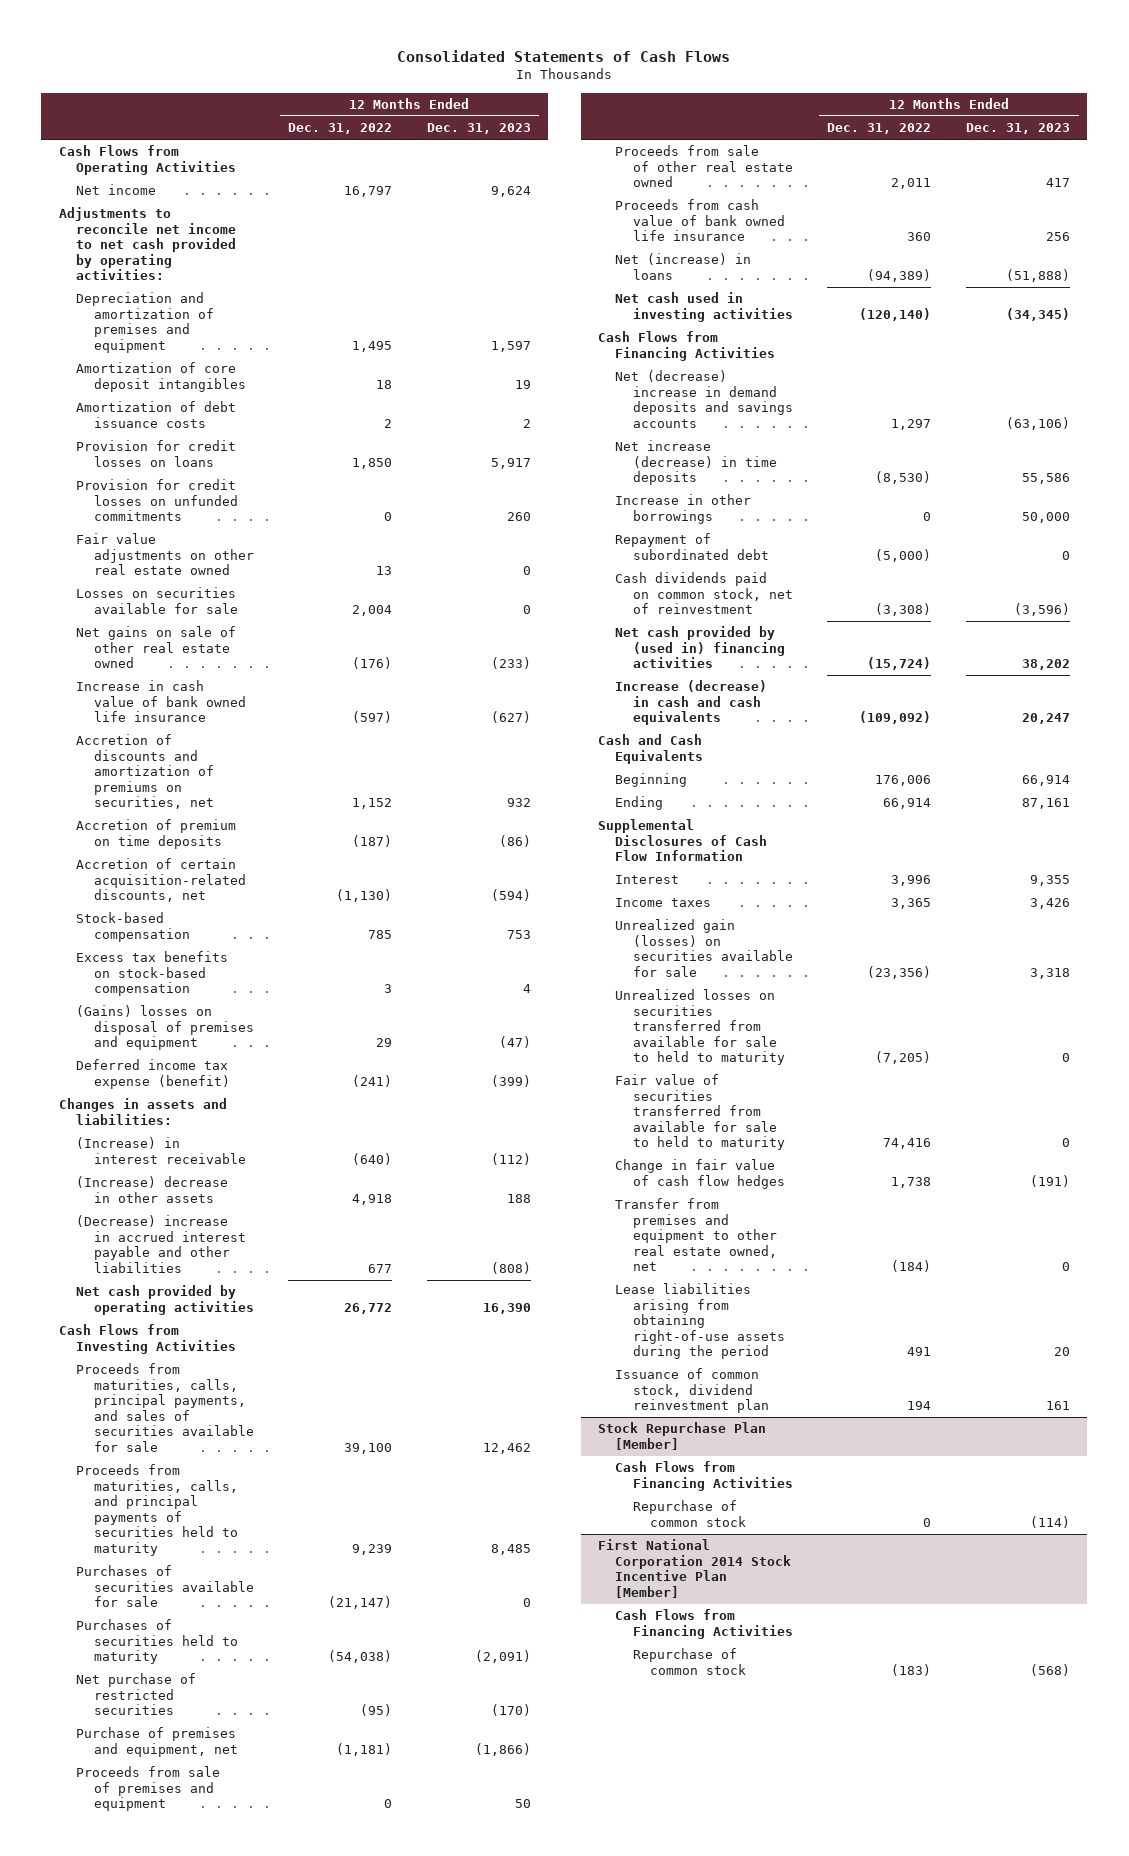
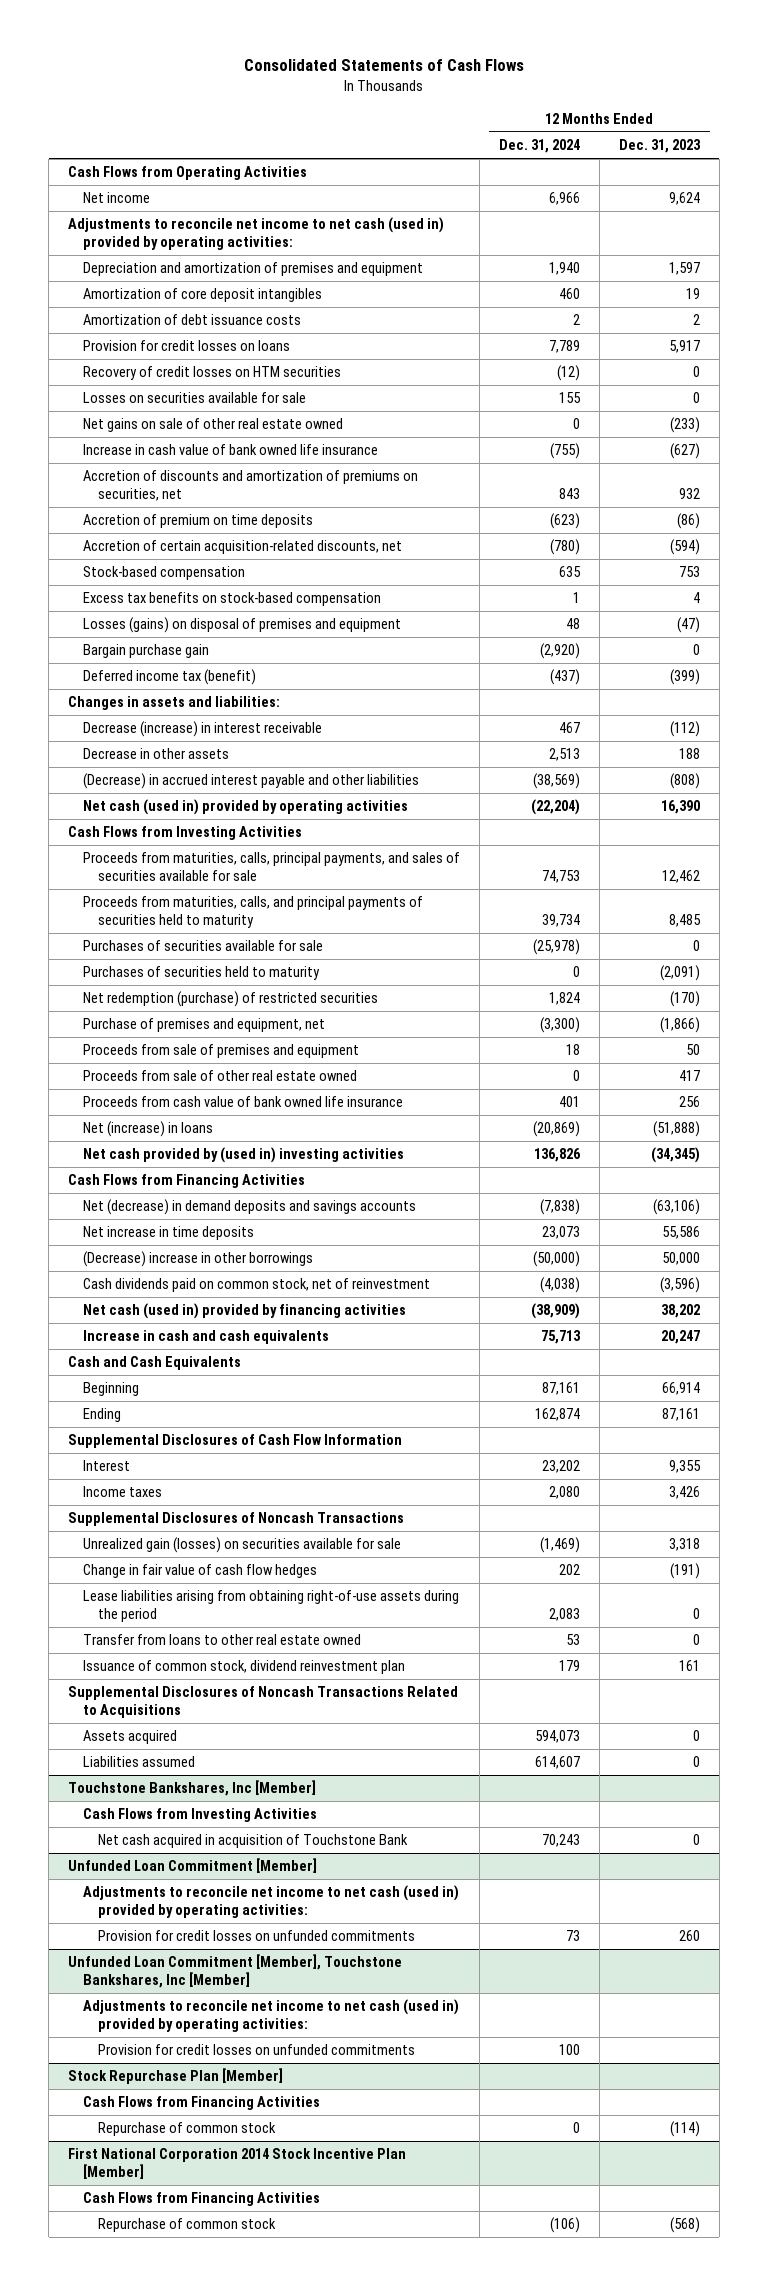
- | 12 Months Ended Dec. 31, 2022 | 12 Months Ended Dec. 31, 2023
+ | 12 Months Ended Dec. 31, 2024 | 12 Months Ended Dec. 31, 2023
- Adjustments to reconcile net income to net cash provided by operating activities:
+ Adjustments to reconcile net income to net cash (used in) provided by operating activities:
- Provision for credit losses on unfunded commitments | 0 | 260
- Fair value adjustments on other real estate owned | 13 | 0
+ Recovery of credit losses on HTM securities | (12) | 0
- (Gains) losses on disposal of premises and equipment | 29 | (47)
- Deferred income tax expense (benefit) | (241) | (399)
+ Losses (gains) on disposal of premises and equipment | 48 | (47)
+ Bargain purchase gain | (2,920) | 0
+ Deferred income tax (benefit) | (437) | (399)
- (Increase) in interest receivable | (640) | (112)
- (Increase) decrease in other assets | 4,918 | 188
- (Decrease) increase in accrued interest payable and other liabilities | 677 | (808)
- Net cash provided by operating activities | 26,772 | 16,390
+ Decrease (increase) in interest receivable | 467 | (112)
+ Decrease in other assets | 2,513 | 188
+ (Decrease) in accrued interest payable and other liabilities | (38,569) | (808)
+ Net cash (used in) provided by operating activities | (22,204) | 16,390
- Net purchase of restricted securities | (95) | (170)
+ Net redemption (purchase) of restricted securities | 1,824 | (170)
- Net cash used in investing activities | (120,140) | (34,345)
+ Net cash provided by (used in) investing activities | 136,826 | (34,345)
- Net (decrease) increase in demand deposits and savings accounts | 1,297 | (63,106)
- Net increase (decrease) in time deposits | (8,530) | 55,586
- Increase in other borrowings | 0 | 50,000
- Repayment of subordinated debt | (5,000) | 0
+ Net (decrease) in demand deposits and savings accounts | (7,838) | (63,106)
+ Net increase in time deposits | 23,073 | 55,586
+ (Decrease) increase in other borrowings | (50,000) | 50,000
- Net cash provided by (used in) financing activities | (15,724) | 38,202
- Increase (decrease) in cash and cash equivalents | (109,092) | 20,247
+ Net cash (used in) provided by financing activities | (38,909) | 38,202
+ Increase in cash and cash equivalents | 75,713 | 20,247
+ Supplemental Disclosures of Noncash Transactions
- Unrealized losses on securities transferred from available for sale to held to maturity | (7,205) | 0
- Fair value of securities transferred from available for sale to held to maturity | 74,416 | 0
- Transfer from premises and equipment to other real estate owned, net | (184) | 0
- Lease liabilities arising from obtaining right-of-use assets during the period | 491 | 20
+ Lease liabilities arising from obtaining right-of-use assets during the period | 2,083 | 0
+ Transfer from loans to other real estate owned | 53 | 0
+ Supplemental Disclosures of Noncash Transactions Related to Acquisitions
+ Assets acquired | 594,073 | 0
+ Liabilities assumed | 614,607 | 0
+ Touchstone Bankshares, Inc [Member]
+ Cash Flows from Investing Activities
+ Net cash acquired in acquisition of Touchstone Bank | 70,243 | 0
+ Unfunded Loan Commitment [Member]
+ Adjustments to reconcile net income to net cash (used in) provided by operating activities:
+ Provision for credit losses on unfunded commitments | 73 | 260
+ Unfunded Loan Commitment [Member], Touchstone Bankshares, Inc [Member]
+ Adjustments to reconcile net income to net cash (used in) provided by operating activities:
+ Provision for credit losses on unfunded commitments | 100 |

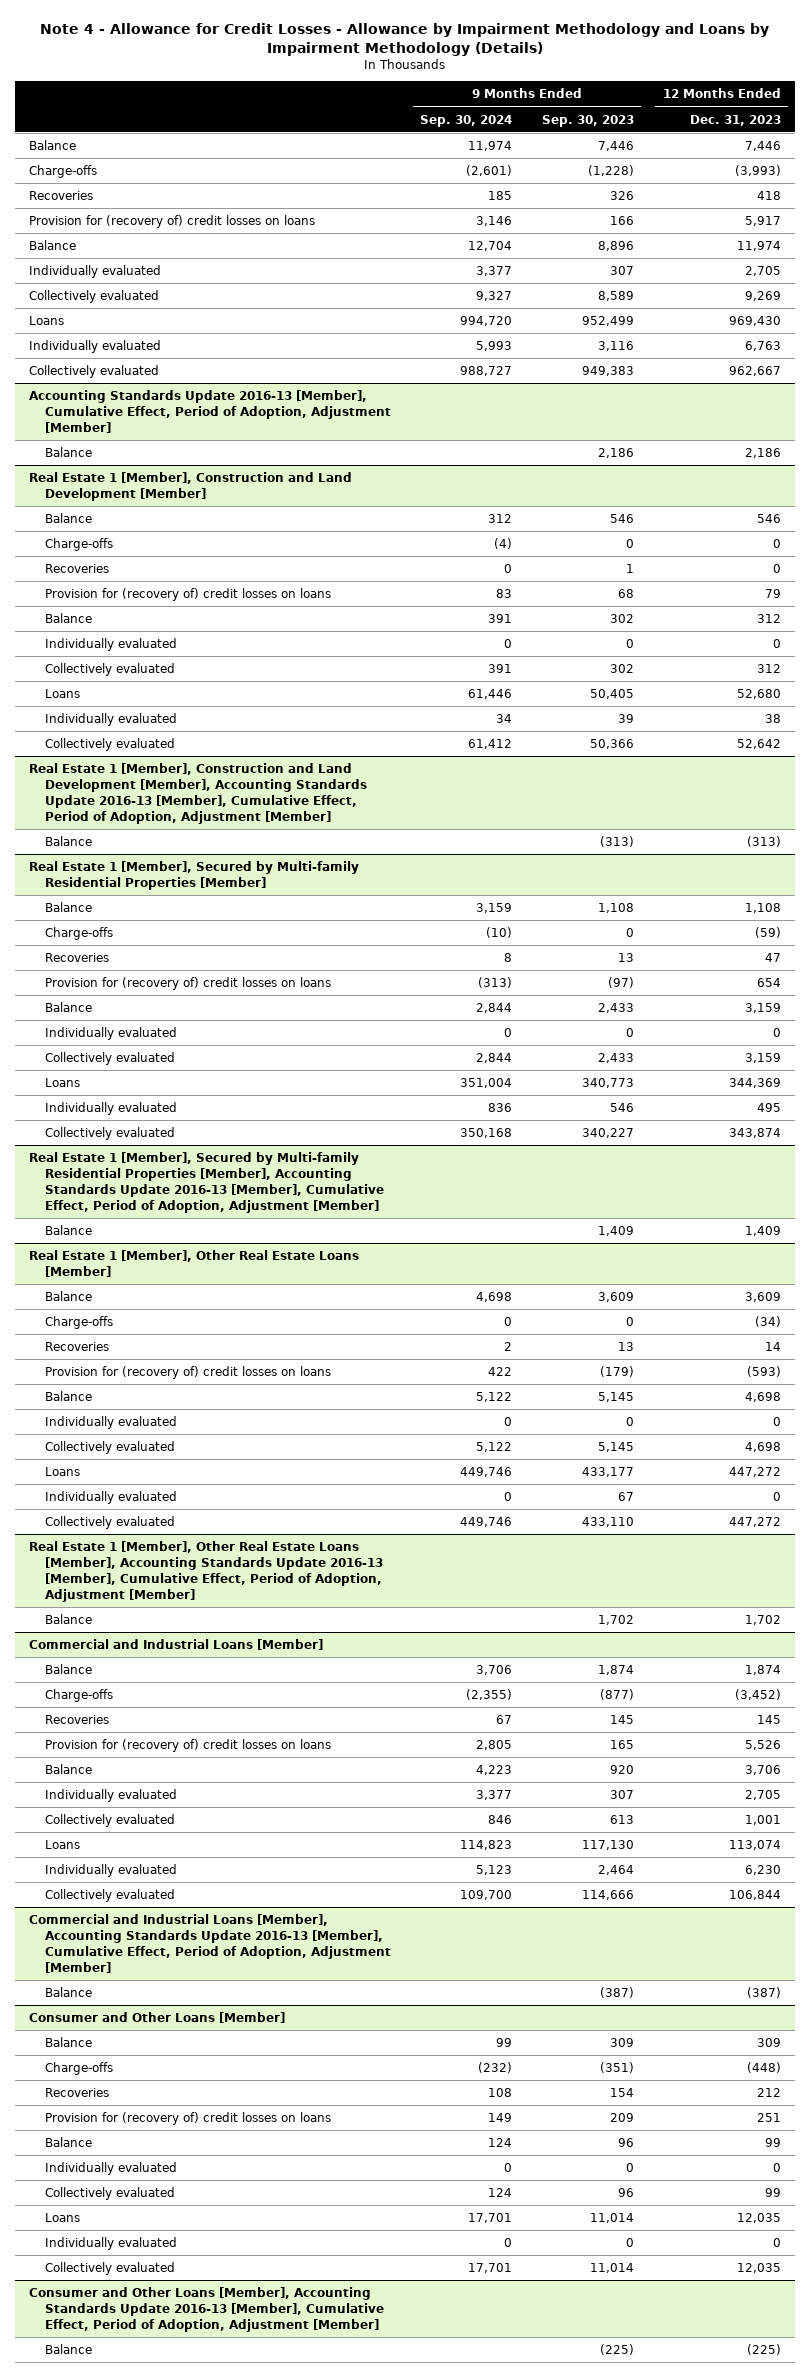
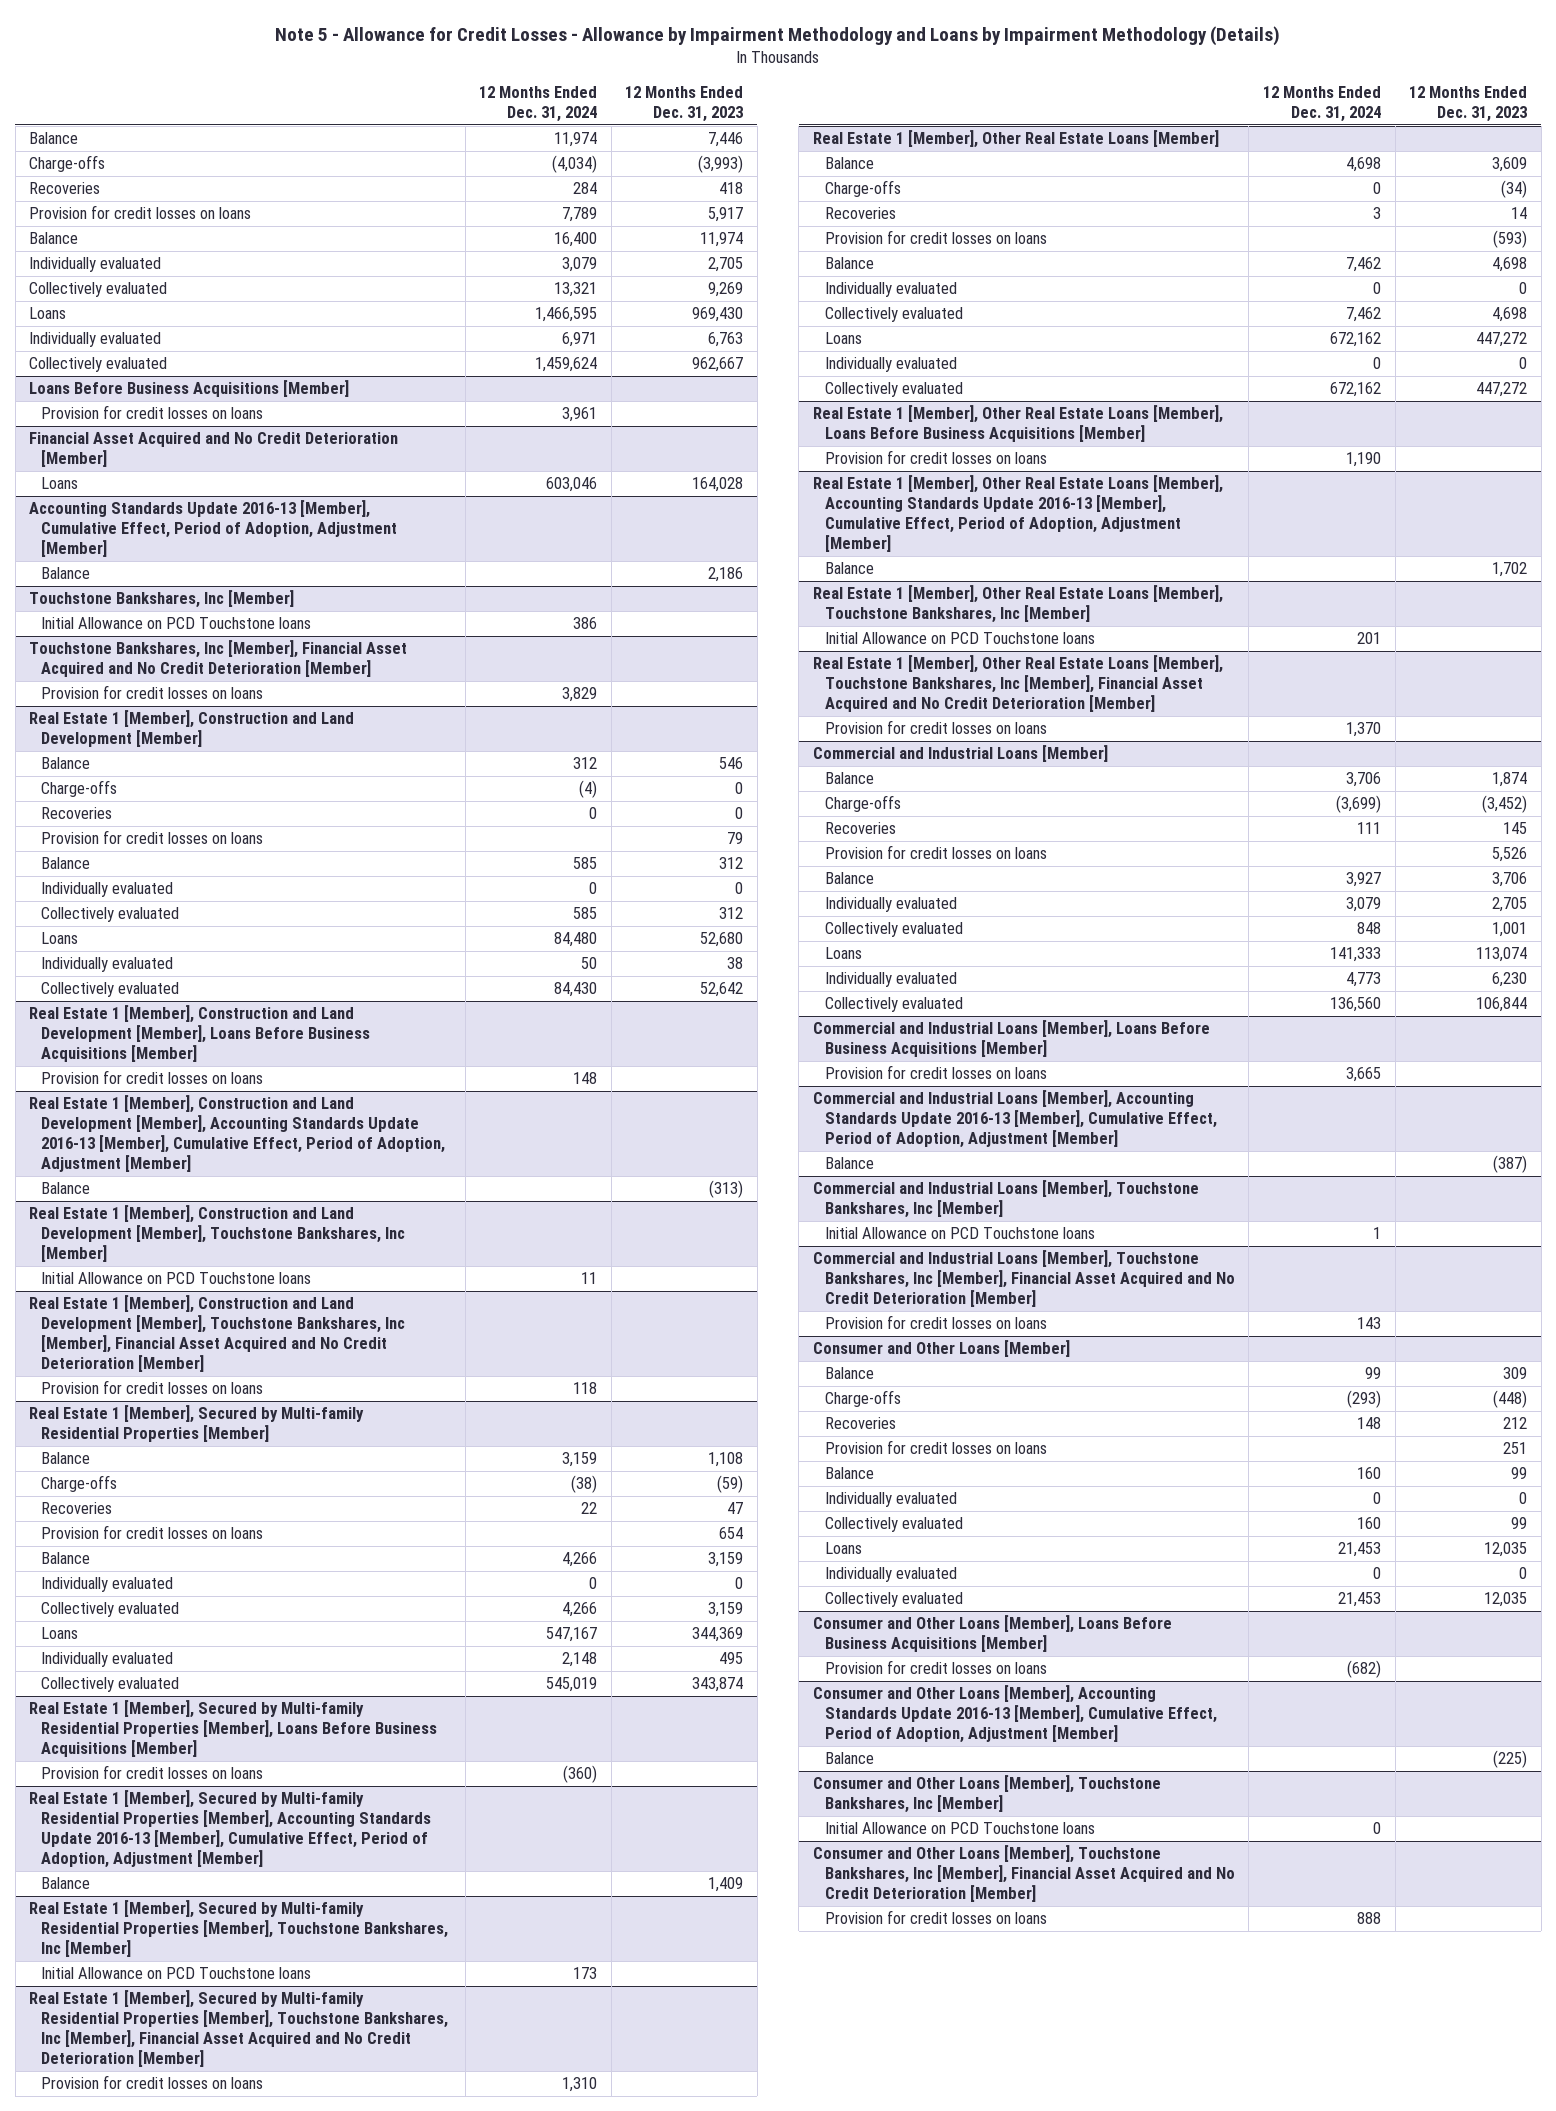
- Note 4 - Allowance for Credit Losses - Allowance by Impairment Methodology and Loans by Impairment Methodology (Details)
+ Note 5 - Allowance for Credit Losses - Allowance by Impairment Methodology and Loans by Impairment Methodology (Details)
- | 9 Months Ended Sep. 30, 2024 | 9 Months Ended Sep. 30, 2023 | 12 Months Ended Dec. 31, 2023
+ | 12 Months Ended Dec. 31, 2024 | 12 Months Ended Dec. 31, 2023
- Provision for (recovery of) credit losses on loans | 3,146 | 166 | 5,917
+ Provision for credit losses on loans | 7,789 | 5,917
+ Loans Before Business Acquisitions [Member]
+ Provision for credit losses on loans | 3,961 |
+ Financial Asset Acquired and No Credit Deterioration [Member]
+ Loans | 603,046 | 164,028
+ Touchstone Bankshares, Inc [Member]
+ Initial Allowance on PCD Touchstone loans | 386 |
+ Touchstone Bankshares, Inc [Member], Financial Asset Acquired and No Credit Deterioration [Member]
+ Provision for credit losses on loans | 3,829 |
@ Real Estate 1 [Member], Construction and Land Development [Member]
- Provision for (recovery of) credit losses on loans | 83 | 68 | 79
+ Provision for credit losses on loans | | 79
+ Real Estate 1 [Member], Construction and Land Development [Member], Loans Before Business Acquisitions [Member]
+ Provision for credit losses on loans | 148 |
+ Real Estate 1 [Member], Construction and Land Development [Member], Touchstone Bankshares, Inc [Member]
+ Initial Allowance on PCD Touchstone loans | 11 |
+ Real Estate 1 [Member], Construction and Land Development [Member], Touchstone Bankshares, Inc [Member], Financial Asset Acquired and No Credit Deterioration [Member]
+ Provision for credit losses on loans | 118 |
@ Real Estate 1 [Member], Secured by Multi-family Residential Properties [Member]
- Provision for (recovery of) credit losses on loans | (313) | (97) | 654
+ Provision for credit losses on loans | | 654
+ Real Estate 1 [Member], Secured by Multi-family Residential Properties [Member], Loans Before Business Acquisitions [Member]
+ Provision for credit losses on loans | (360) |
+ Real Estate 1 [Member], Secured by Multi-family Residential Properties [Member], Touchstone Bankshares, Inc [Member]
+ Initial Allowance on PCD Touchstone loans | 173 |
+ Real Estate 1 [Member], Secured by Multi-family Residential Properties [Member], Touchstone Bankshares, Inc [Member], Financial Asset Acquired and No Credit Deterioration [Member]
+ Provision for credit losses on loans | 1,310 |
@ Real Estate 1 [Member], Other Real Estate Loans [Member]
- Provision for (recovery of) credit losses on loans | 422 | (179) | (593)
+ Provision for credit losses on loans | | (593)
+ Real Estate 1 [Member], Other Real Estate Loans [Member], Loans Before Business Acquisitions [Member]
+ Provision for credit losses on loans | 1,190 |
+ Real Estate 1 [Member], Other Real Estate Loans [Member], Touchstone Bankshares, Inc [Member]
+ Initial Allowance on PCD Touchstone loans | 201 |
+ Real Estate 1 [Member], Other Real Estate Loans [Member], Touchstone Bankshares, Inc [Member], Financial Asset Acquired and No Credit Deterioration [Member]
+ Provision for credit losses on loans | 1,370 |
@ Commercial and Industrial Loans [Member]
- Provision for (recovery of) credit losses on loans | 2,805 | 165 | 5,526
+ Provision for credit losses on loans | | 5,526
+ Commercial and Industrial Loans [Member], Loans Before Business Acquisitions [Member]
+ Provision for credit losses on loans | 3,665 |
+ Commercial and Industrial Loans [Member], Touchstone Bankshares, Inc [Member]
+ Initial Allowance on PCD Touchstone loans | 1 |
+ Commercial and Industrial Loans [Member], Touchstone Bankshares, Inc [Member], Financial Asset Acquired and No Credit Deterioration [Member]
+ Provision for credit losses on loans | 143 |
@ Consumer and Other Loans [Member]
- Provision for (recovery of) credit losses on loans | 149 | 209 | 251
+ Provision for credit losses on loans | | 251
+ Consumer and Other Loans [Member], Loans Before Business Acquisitions [Member]
+ Provision for credit losses on loans | (682) |
+ Consumer and Other Loans [Member], Touchstone Bankshares, Inc [Member]
+ Initial Allowance on PCD Touchstone loans | 0 |
+ Consumer and Other Loans [Member], Touchstone Bankshares, Inc [Member], Financial Asset Acquired and No Credit Deterioration [Member]
+ Provision for credit losses on loans | 888 |

